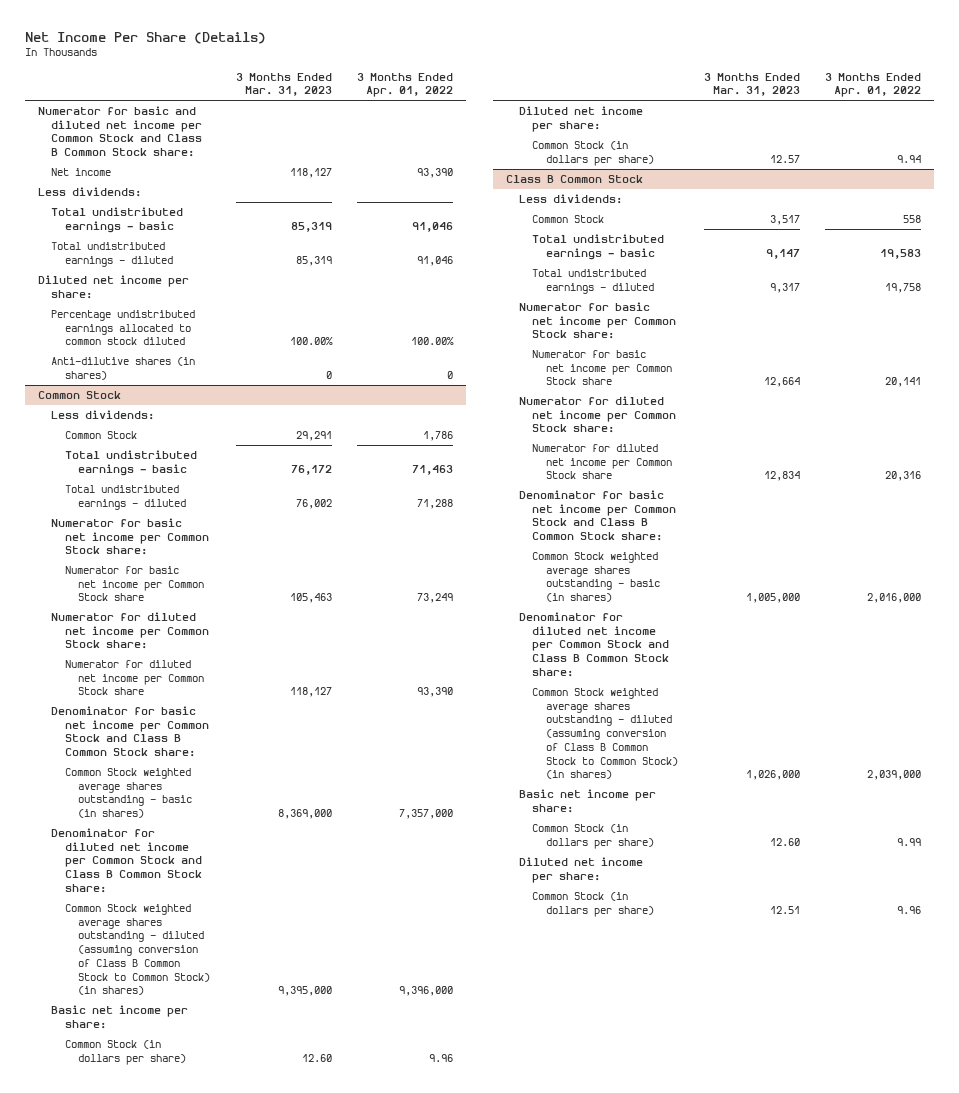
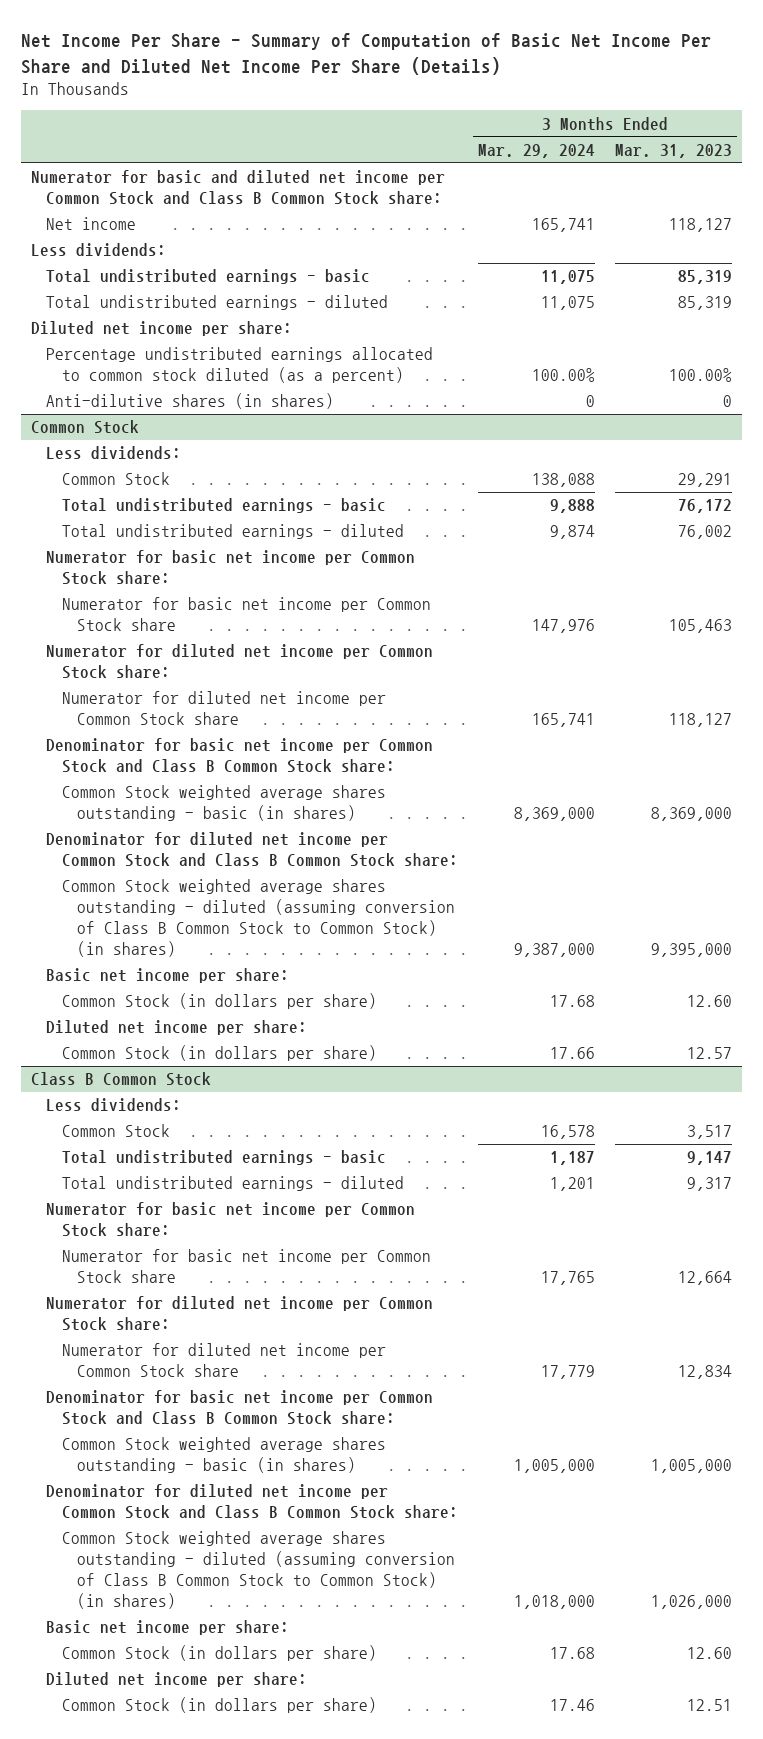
- Net Income Per Share (Details)
+ Net Income Per Share - Summary of Computation of Basic Net Income Per Share and Diluted Net Income Per Share (Details)
- | 3 Months Ended Mar. 31, 2023 | 3 Months Ended Apr. 01, 2022
+ | 3 Months Ended Mar. 29, 2024 | 3 Months Ended Mar. 31, 2023
- Percentage undistributed earnings allocated to common stock diluted | 100.00% | 100.00%
+ Percentage undistributed earnings allocated to common stock diluted (as a percent) | 100.00% | 100.00%

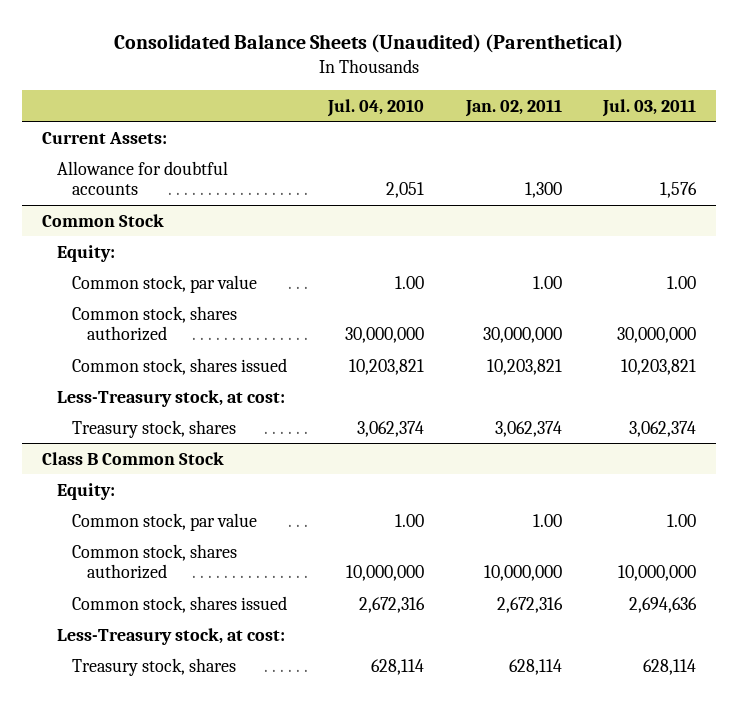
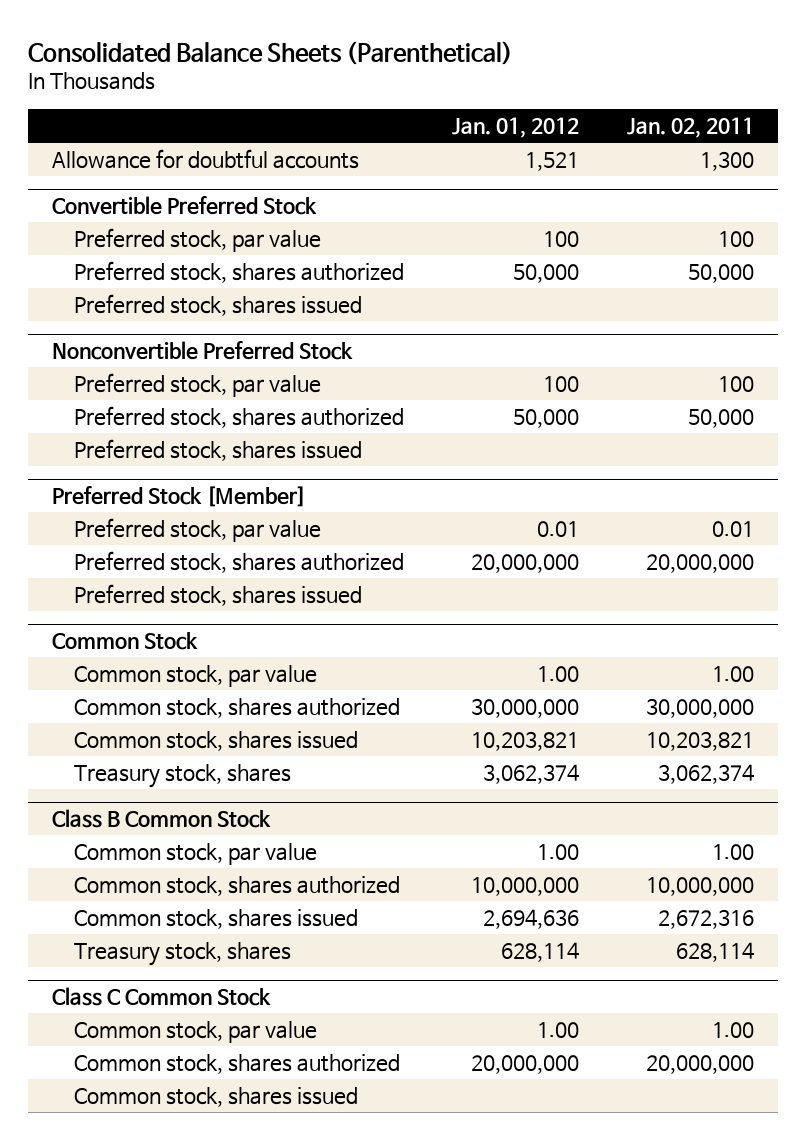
- Consolidated Balance Sheets (Unaudited) (Parenthetical)
+ Consolidated Balance Sheets (Parenthetical)
- | Jul. 04, 2010 | Jan. 02, 2011 | Jul. 03, 2011
+ | Jan. 01, 2012 | Jan. 02, 2011
- Current Assets:
+ Convertible Preferred Stock
+ Preferred stock, par value | 100 | 100
+ Preferred stock, shares authorized | 50,000 | 50,000
+ Preferred stock, shares issued
+ Nonconvertible Preferred Stock
+ Preferred stock, par value | 100 | 100
+ Preferred stock, shares authorized | 50,000 | 50,000
+ Preferred stock, shares issued
+ Preferred Stock [Member]
+ Preferred stock, par value | 0.01 | 0.01
+ Preferred stock, shares authorized | 20,000,000 | 20,000,000
+ Preferred stock, shares issued
@ Common Stock
- Equity:
- Less-Treasury stock, at cost:
@ Class B Common Stock
- Equity:
- Less-Treasury stock, at cost:
+ Class C Common Stock
+ Common stock, par value | 1.00 | 1.00
+ Common stock, shares authorized | 20,000,000 | 20,000,000
+ Common stock, shares issued

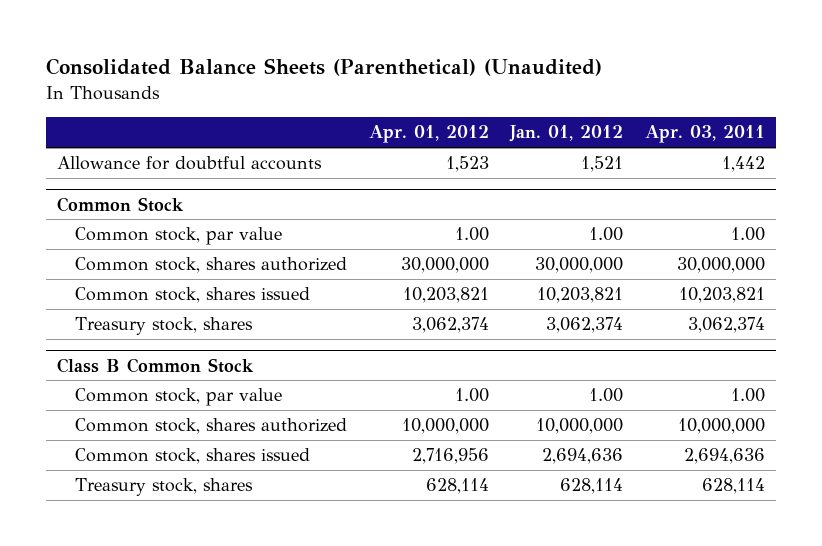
- Consolidated Balance Sheets (Parenthetical)
+ Consolidated Balance Sheets (Parenthetical) (Unaudited)
- | Jan. 01, 2012 | Jan. 02, 2011
+ | Apr. 01, 2012 | Jan. 01, 2012 | Apr. 03, 2011
- Convertible Preferred Stock
- Preferred stock, par value | 100 | 100
- Preferred stock, shares authorized | 50,000 | 50,000
- Preferred stock, shares issued
- Nonconvertible Preferred Stock
- Preferred stock, par value | 100 | 100
- Preferred stock, shares authorized | 50,000 | 50,000
- Preferred stock, shares issued
- Preferred Stock [Member]
- Preferred stock, par value | 0.01 | 0.01
- Preferred stock, shares authorized | 20,000,000 | 20,000,000
- Preferred stock, shares issued
- Class C Common Stock
- Common stock, par value | 1.00 | 1.00
- Common stock, shares authorized | 20,000,000 | 20,000,000
- Common stock, shares issued

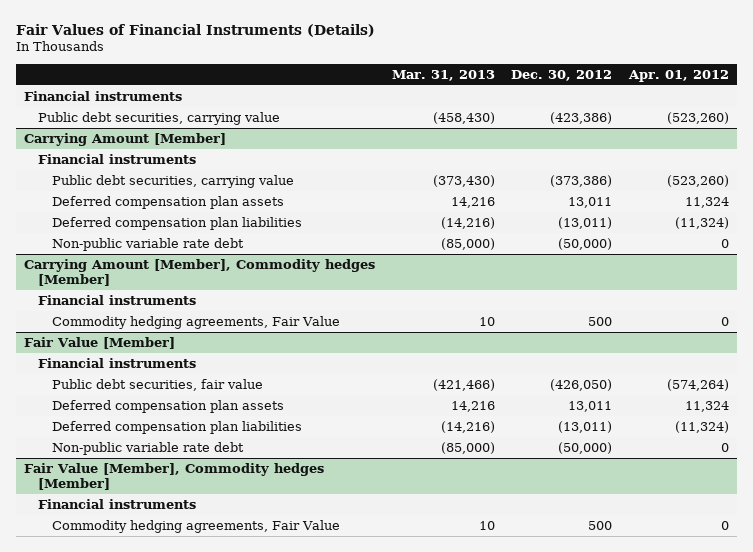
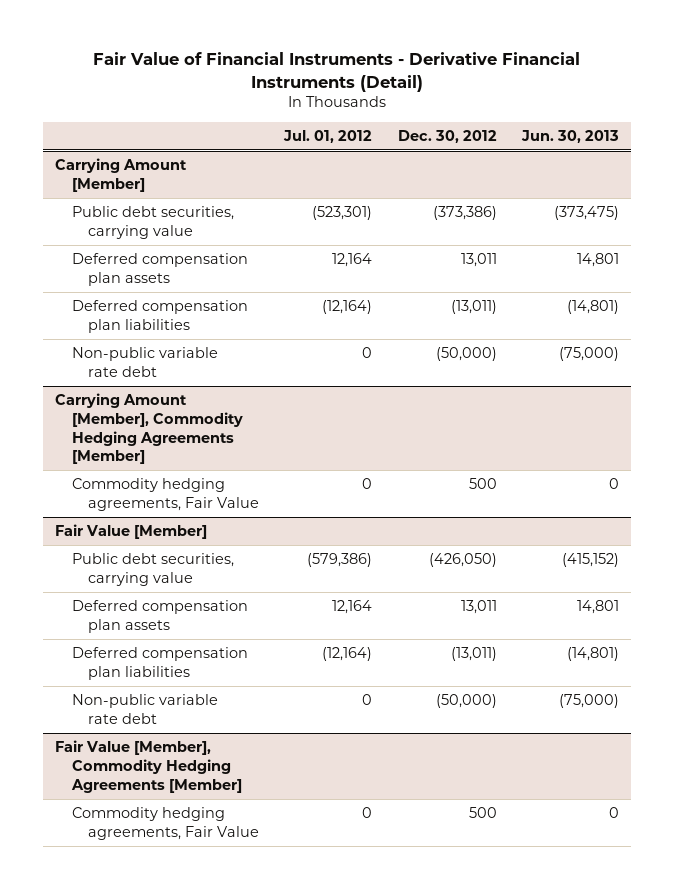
- Fair Values of Financial Instruments (Details)
+ Fair Value of Financial Instruments - Derivative Financial Instruments (Detail)
- | Mar. 31, 2013 | Dec. 30, 2012 | Apr. 01, 2012
+ | Jul. 01, 2012 | Dec. 30, 2012 | Jun. 30, 2013
- Financial instruments
- Public debt securities, carrying value | (458,430) | (423,386) | (523,260)
@ Carrying Amount [Member]
- Financial instruments
- Carrying Amount [Member], Commodity hedges [Member]
- Financial instruments
+ Carrying Amount [Member], Commodity Hedging Agreements [Member]
@ Fair Value [Member]
- Financial instruments
- Public debt securities, fair value | (421,466) | (426,050) | (574,264)
+ Public debt securities, carrying value | (579,386) | (426,050) | (415,152)
- Fair Value [Member], Commodity hedges [Member]
- Financial instruments
+ Fair Value [Member], Commodity Hedging Agreements [Member]

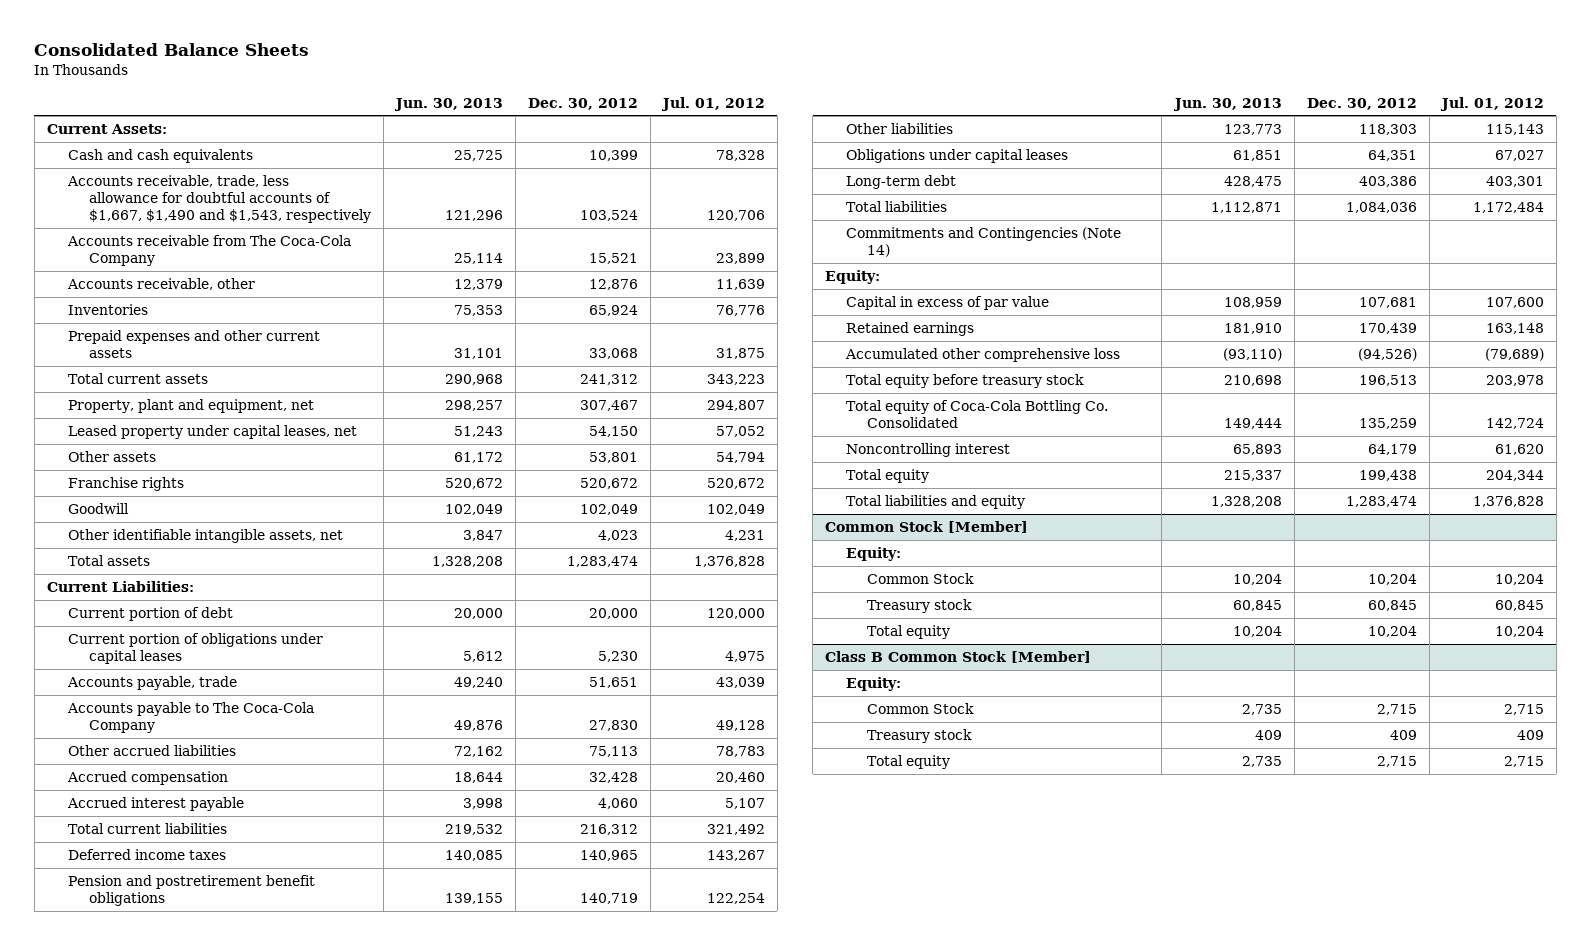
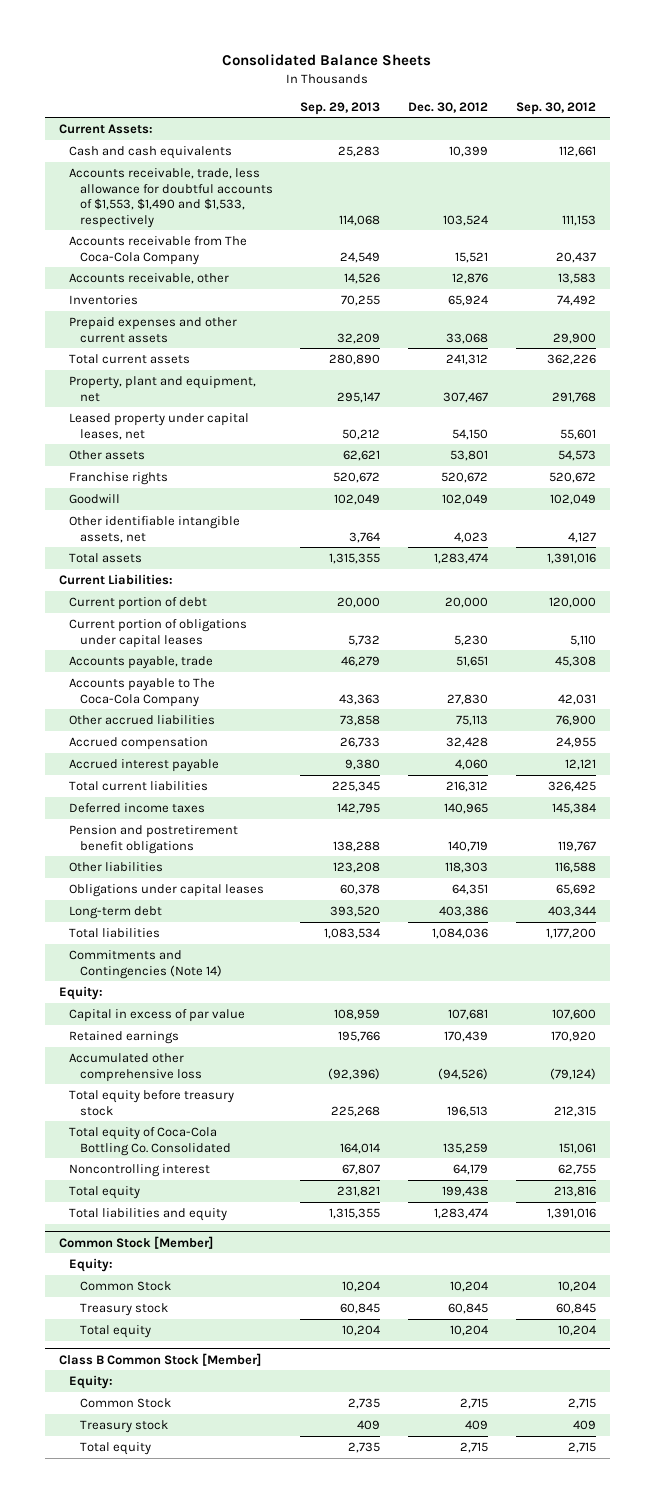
- | Jun. 30, 2013 | Dec. 30, 2012 | Jul. 01, 2012
+ | Sep. 29, 2013 | Dec. 30, 2012 | Sep. 30, 2012
- Accounts receivable, trade, less allowance for doubtful accounts of $1,667, $1,490 and $1,543, respectively | 121,296 | 103,524 | 120,706
+ Accounts receivable, trade, less allowance for doubtful accounts of $1,553, $1,490 and $1,533, respectively | 114,068 | 103,524 | 111,153

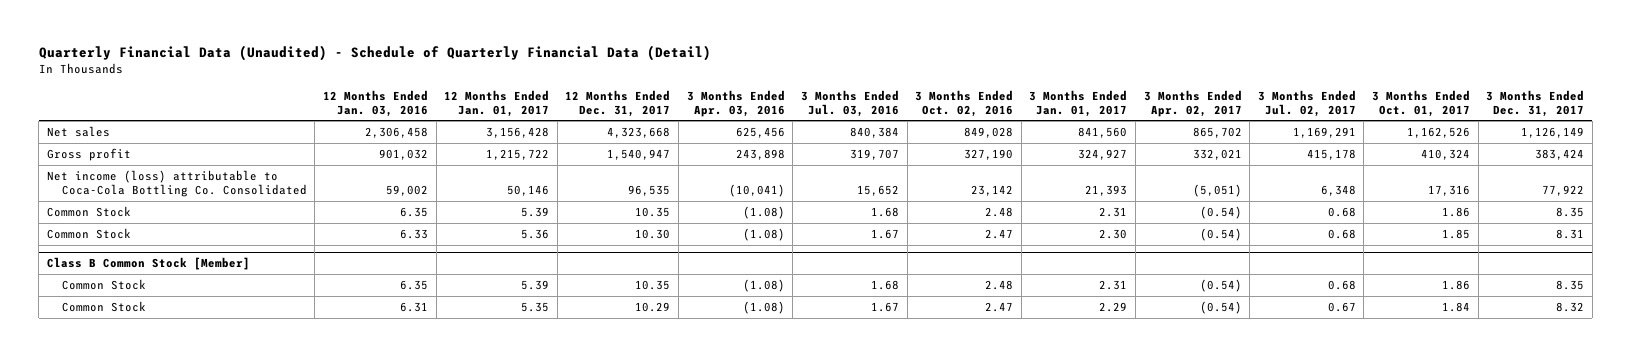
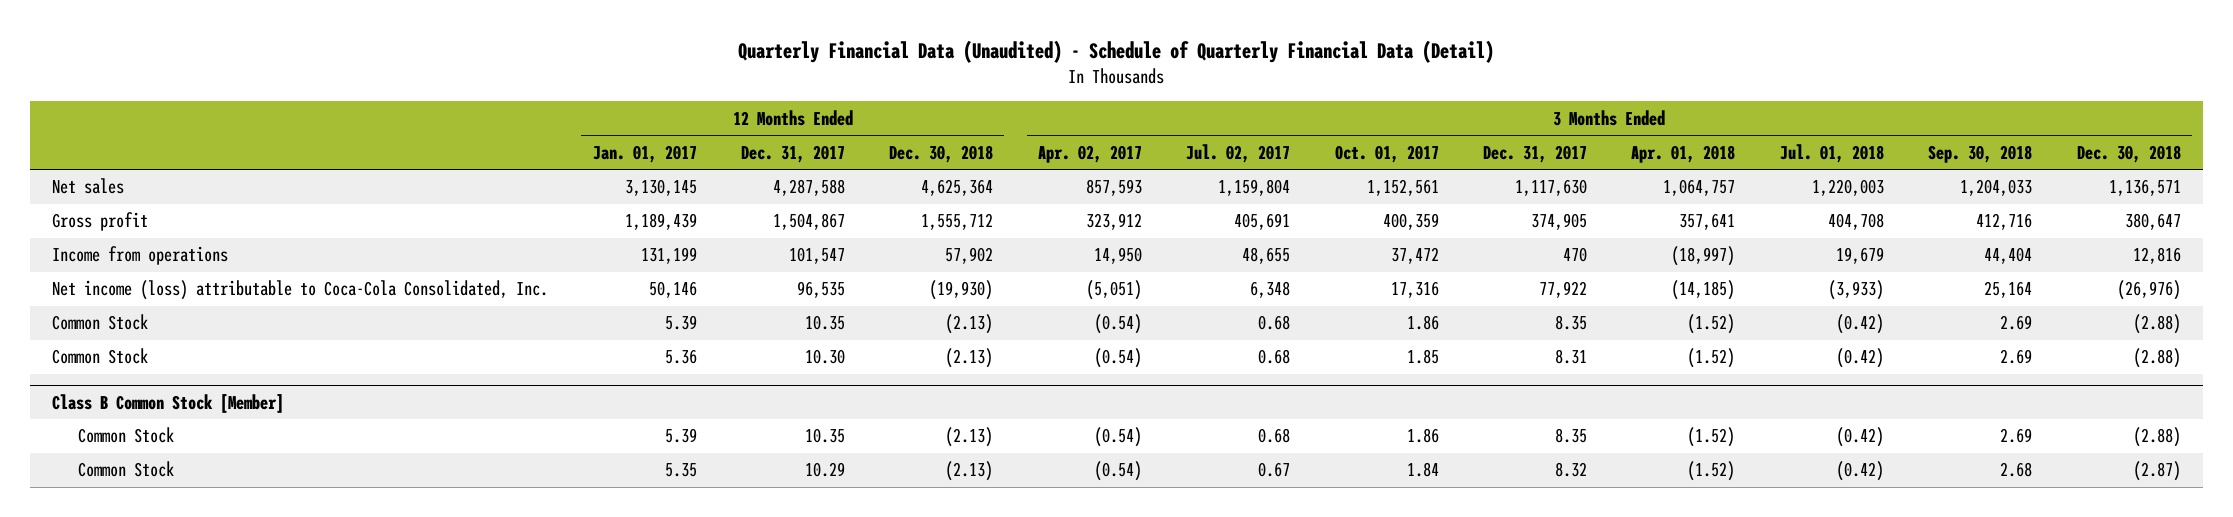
- | 12 Months Ended Jan. 03, 2016 | 12 Months Ended Jan. 01, 2017 | 12 Months Ended Dec. 31, 2017 | 3 Months Ended Apr. 03, 2016 | 3 Months Ended Jul. 03, 2016 | 3 Months Ended Oct. 02, 2016 | 3 Months Ended Jan. 01, 2017 | 3 Months Ended Apr. 02, 2017 | 3 Months Ended Jul. 02, 2017 | 3 Months Ended Oct. 01, 2017 | 3 Months Ended Dec. 31, 2017
+ | 12 Months Ended Jan. 01, 2017 | 12 Months Ended Dec. 31, 2017 | 12 Months Ended Dec. 30, 2018 | 3 Months Ended Apr. 02, 2017 | 3 Months Ended Jul. 02, 2017 | 3 Months Ended Oct. 01, 2017 | 3 Months Ended Dec. 31, 2017 | 3 Months Ended Apr. 01, 2018 | 3 Months Ended Jul. 01, 2018 | 3 Months Ended Sep. 30, 2018 | 3 Months Ended Dec. 30, 2018
- Net sales | 2,306,458 | 3,156,428 | 4,323,668 | 625,456 | 840,384 | 849,028 | 841,560 | 865,702 | 1,169,291 | 1,162,526 | 1,126,149
- Gross profit | 901,032 | 1,215,722 | 1,540,947 | 243,898 | 319,707 | 327,190 | 324,927 | 332,021 | 415,178 | 410,324 | 383,424
- Net income (loss) attributable to Coca-Cola Bottling Co. Consolidated | 59,002 | 50,146 | 96,535 | (10,041) | 15,652 | 23,142 | 21,393 | (5,051) | 6,348 | 17,316 | 77,922
+ Net sales | 3,130,145 | 4,287,588 | 4,625,364 | 857,593 | 1,159,804 | 1,152,561 | 1,117,630 | 1,064,757 | 1,220,003 | 1,204,033 | 1,136,571
+ Gross profit | 1,189,439 | 1,504,867 | 1,555,712 | 323,912 | 405,691 | 400,359 | 374,905 | 357,641 | 404,708 | 412,716 | 380,647
+ Income from operations | 131,199 | 101,547 | 57,902 | 14,950 | 48,655 | 37,472 | 470 | (18,997) | 19,679 | 44,404 | 12,816
+ Net income (loss) attributable to Coca-Cola Consolidated, Inc. | 50,146 | 96,535 | (19,930) | (5,051) | 6,348 | 17,316 | 77,922 | (14,185) | (3,933) | 25,164 | (26,976)

